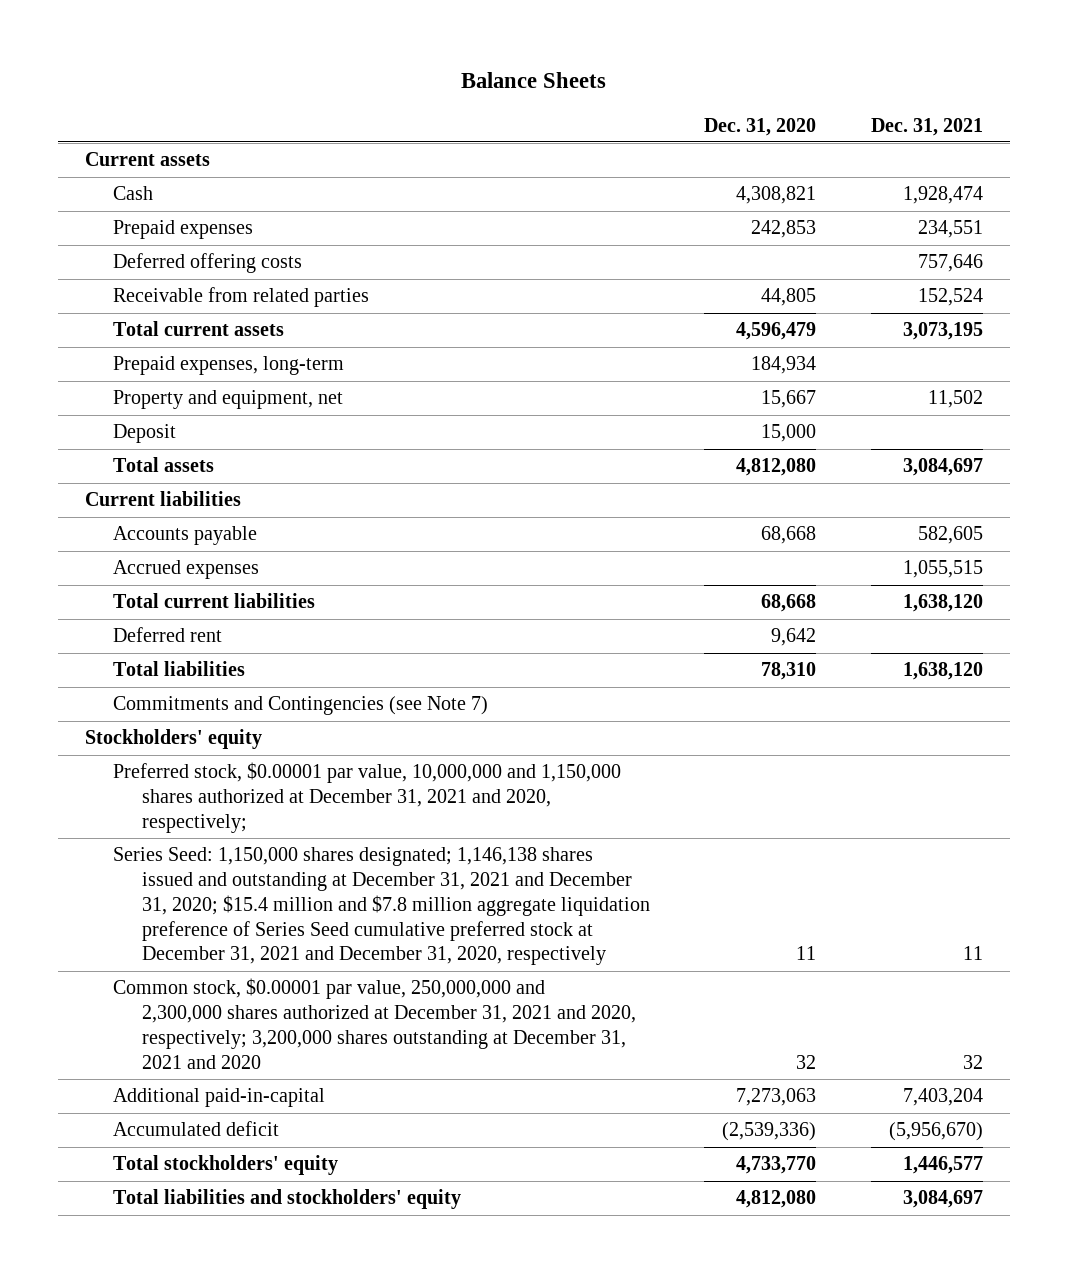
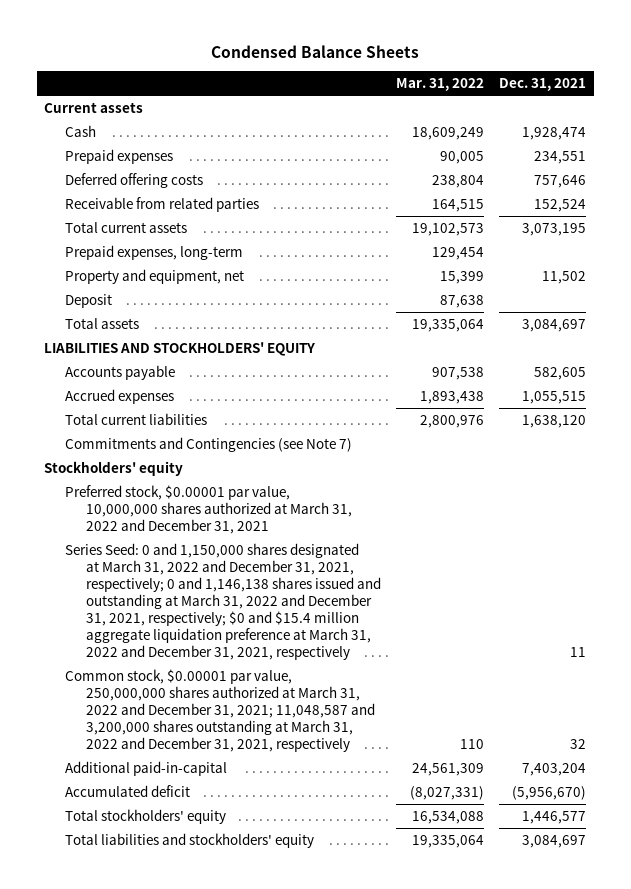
- Balance Sheets
+ Condensed Balance Sheets
- | Dec. 31, 2020 | Dec. 31, 2021
+ | Mar. 31, 2022 | Dec. 31, 2021
- Current liabilities
+ LIABILITIES AND STOCKHOLDERS' EQUITY
- Deferred rent | 9,642 |
- Total liabilities | 78,310 | 1,638,120
- Preferred stock, $0.00001 par value, 10,000,000 and 1,150,000 shares authorized at December 31, 2021 and 2020, respectively;
- Series Seed: 1,150,000 shares designated; 1,146,138 shares issued and outstanding at December 31, 2021 and December 31, 2020; $15.4 million and $7.8 million aggregate liquidation preference of Series Seed cumulative preferred stock at December 31, 2021 and December 31, 2020, respectively | 11 | 11
- Common stock, $0.00001 par value, 250,000,000 and 2,300,000 shares authorized at December 31, 2021 and 2020, respectively; 3,200,000 shares outstanding at December 31, 2021 and 2020 | 32 | 32
+ Preferred stock, $0.00001 par value, 10,000,000 shares authorized at March 31, 2022 and December 31, 2021
+ Series Seed: 0 and 1,150,000 shares designated at March 31, 2022 and December 31, 2021, respectively; 0 and 1,146,138 shares issued and outstanding at March 31, 2022 and December 31, 2021, respectively; $0 and $15.4 million aggregate liquidation preference at March 31, 2022 and December 31, 2021, respectively | | 11
+ Common stock, $0.00001 par value, 250,000,000 shares authorized at March 31, 2022 and December 31, 2021; 11,048,587 and 3,200,000 shares outstanding at March 31, 2022 and December 31, 2021, respectively | 110 | 32

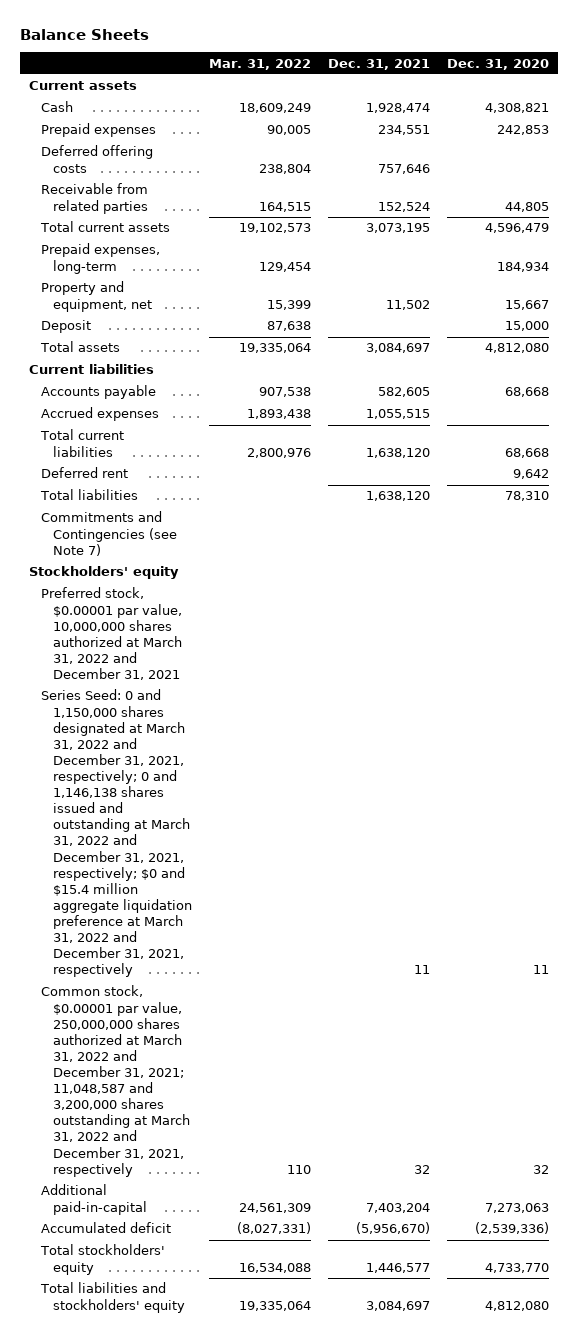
- Condensed Balance Sheets
+ Balance Sheets
- | Mar. 31, 2022 | Dec. 31, 2021
+ | Mar. 31, 2022 | Dec. 31, 2021 | Dec. 31, 2020
- LIABILITIES AND STOCKHOLDERS' EQUITY
+ Current liabilities
+ Deferred rent | | | 9,642
+ Total liabilities | | 1,638,120 | 78,310

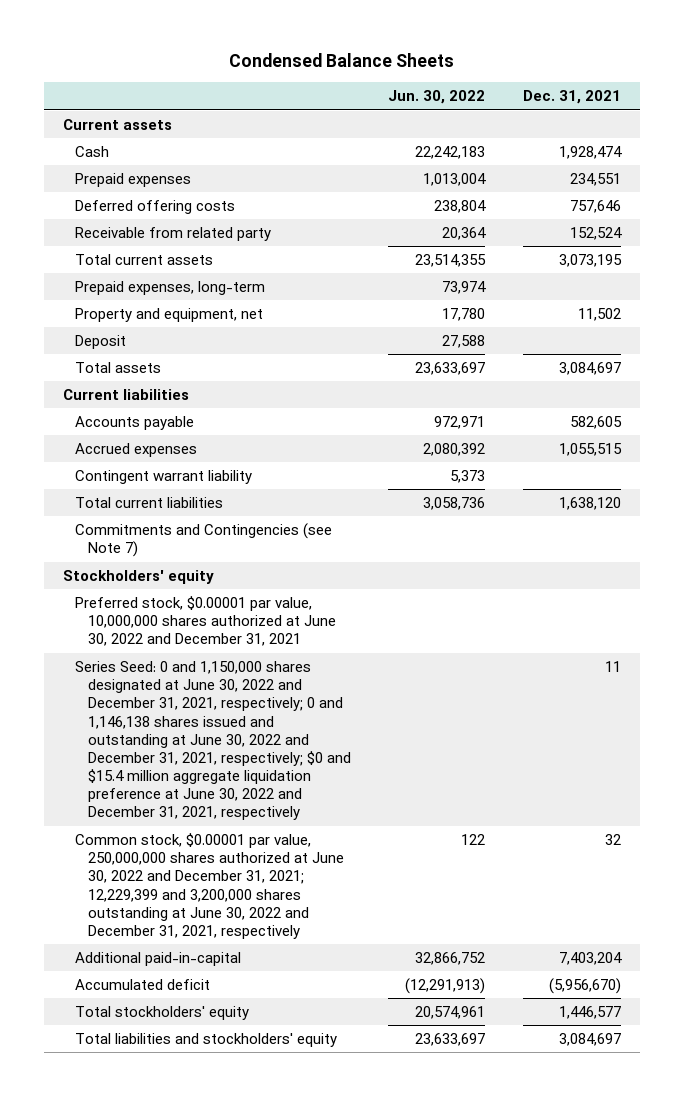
- Balance Sheets
+ Condensed Balance Sheets
- | Mar. 31, 2022 | Dec. 31, 2021 | Dec. 31, 2020
+ | Jun. 30, 2022 | Dec. 31, 2021
- Receivable from related parties | 164,515 | 152,524 | 44,805
+ Receivable from related party | 20,364 | 152,524
+ Contingent warrant liability | 5,373 |
- Deferred rent | | | 9,642
- Total liabilities | | 1,638,120 | 78,310
- Preferred stock, $0.00001 par value, 10,000,000 shares authorized at March 31, 2022 and December 31, 2021
- Series Seed: 0 and 1,150,000 shares designated at March 31, 2022 and December 31, 2021, respectively; 0 and 1,146,138 shares issued and outstanding at March 31, 2022 and December 31, 2021, respectively; $0 and $15.4 million aggregate liquidation preference at March 31, 2022 and December 31, 2021, respectively | | 11 | 11
- Common stock, $0.00001 par value, 250,000,000 shares authorized at March 31, 2022 and December 31, 2021; 11,048,587 and 3,200,000 shares outstanding at March 31, 2022 and December 31, 2021, respectively | 110 | 32 | 32
+ Preferred stock, $0.00001 par value, 10,000,000 shares authorized at June 30, 2022 and December 31, 2021
+ Series Seed: 0 and 1,150,000 shares designated at June 30, 2022 and December 31, 2021, respectively; 0 and 1,146,138 shares issued and outstanding at June 30, 2022 and December 31, 2021, respectively; $0 and $15.4 million aggregate liquidation preference at June 30, 2022 and December 31, 2021, respectively | | 11
+ Common stock, $0.00001 par value, 250,000,000 shares authorized at June 30, 2022 and December 31, 2021; 12,229,399 and 3,200,000 shares outstanding at June 30, 2022 and December 31, 2021, respectively | 122 | 32

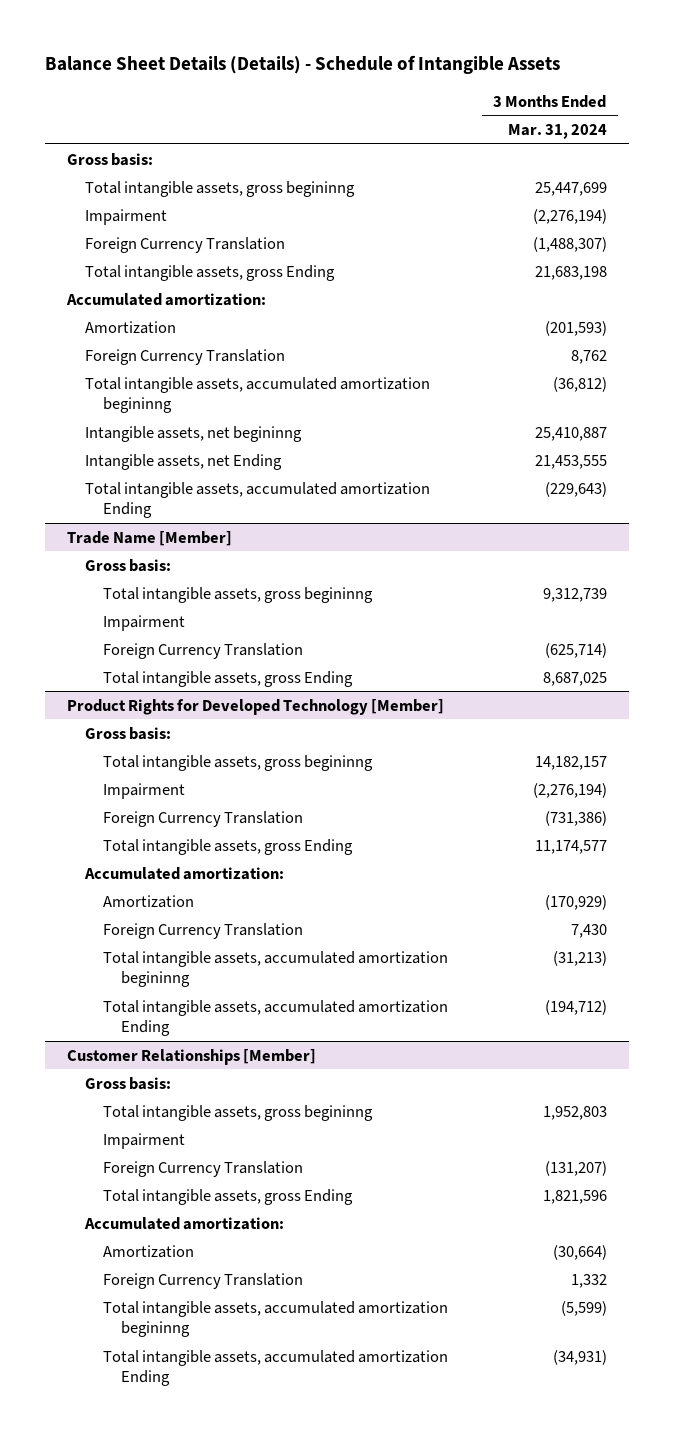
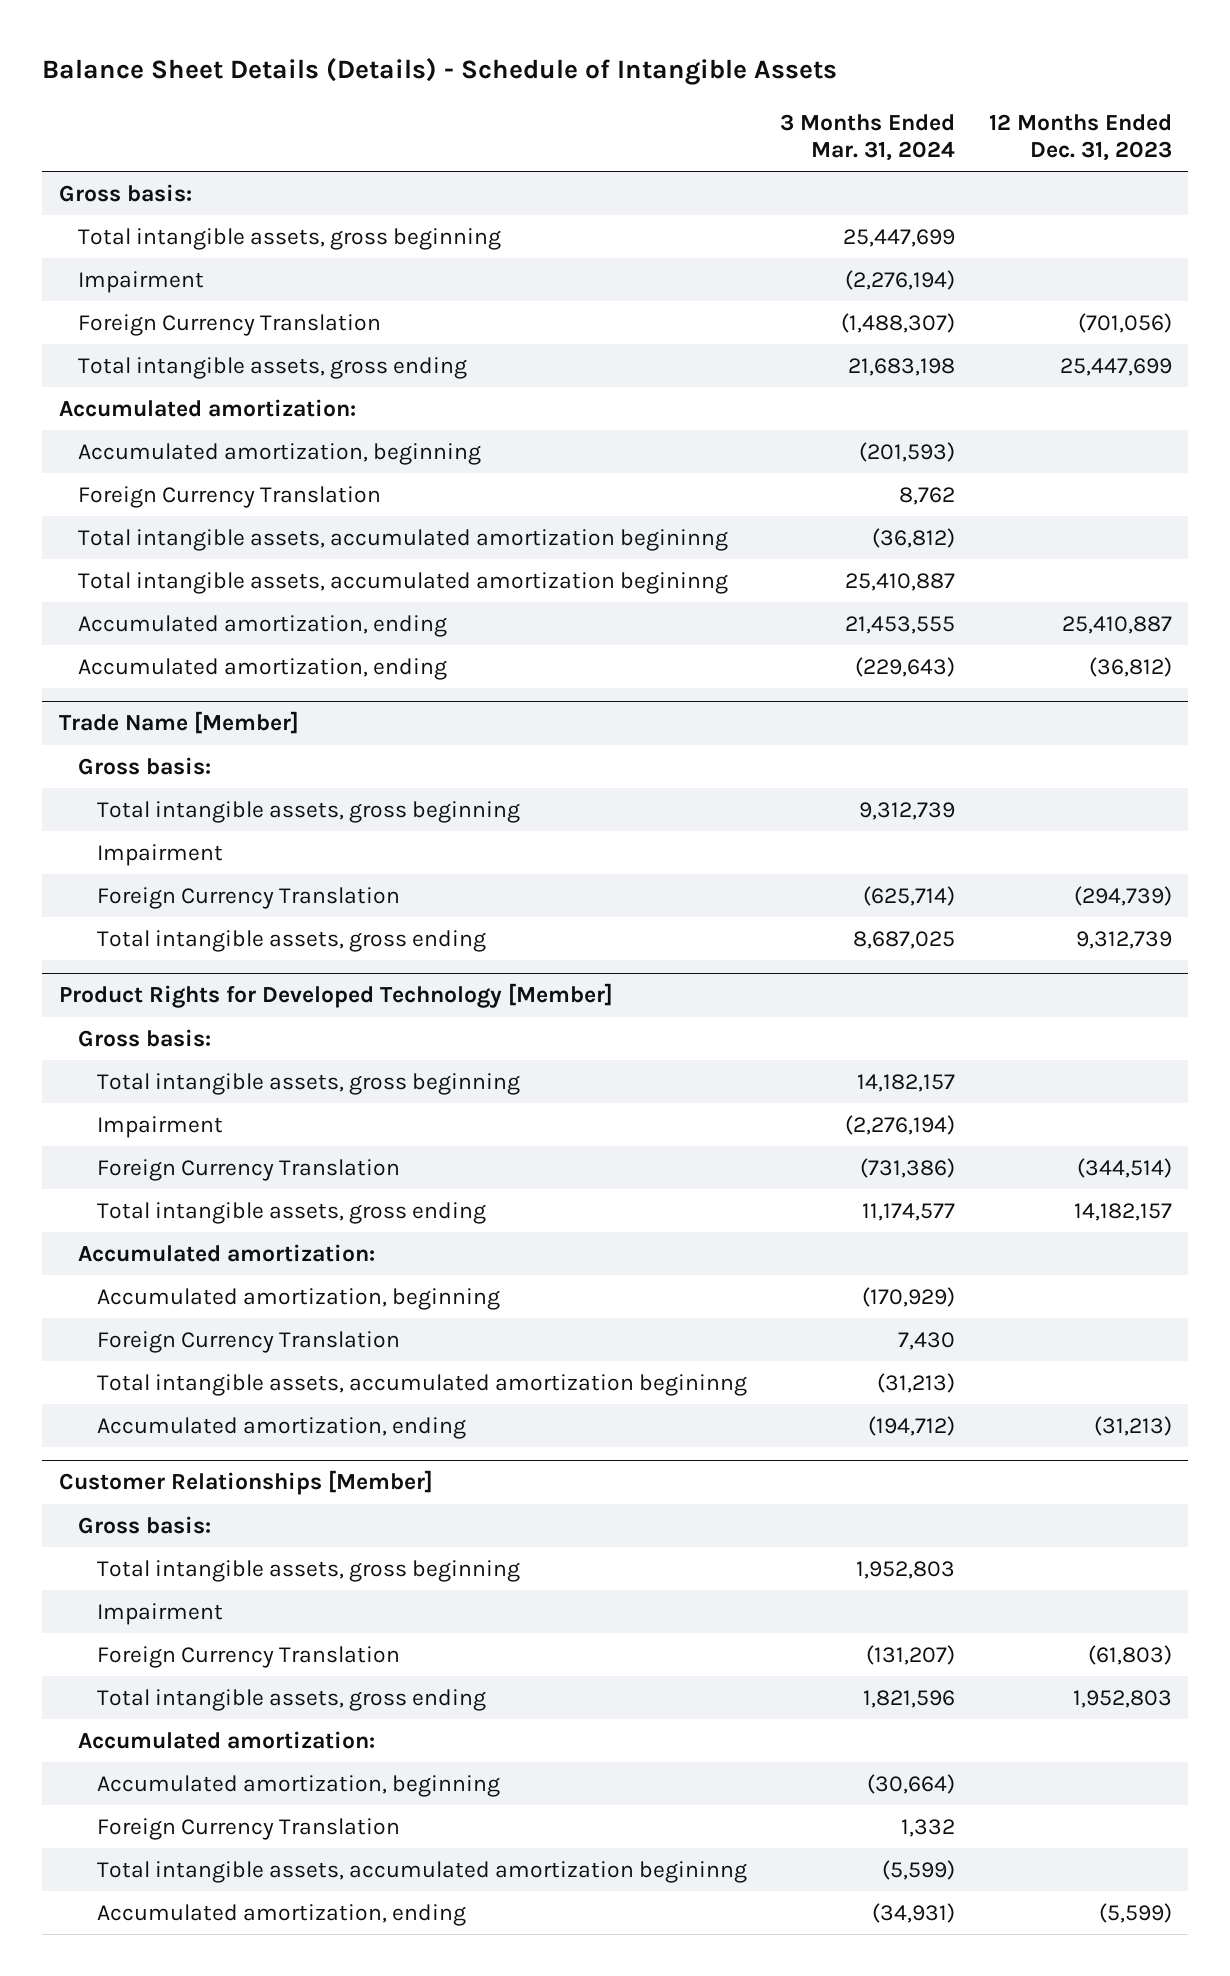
- | 3 Months Ended Mar. 31, 2024
+ | 3 Months Ended Mar. 31, 2024 | 12 Months Ended Dec. 31, 2023
- Total intangible assets, gross begininng | 25,447,699
+ Total intangible assets, gross beginning | 25,447,699 |
- Total intangible assets, gross Ending | 21,683,198
+ Total intangible assets, gross ending | 21,683,198 | 25,447,699
- Amortization | (201,593)
+ Accumulated amortization, beginning | (201,593) |
- Intangible assets, net begininng | 25,410,887
- Intangible assets, net Ending | 21,453,555
- Total intangible assets, accumulated amortization Ending | (229,643)
+ Total intangible assets, accumulated amortization begininng | 25,410,887 |
+ Accumulated amortization, ending | 21,453,555 | 25,410,887
+ Accumulated amortization, ending | (229,643) | (36,812)
@ Trade Name [Member]
- Total intangible assets, gross begininng | 9,312,739
+ Total intangible assets, gross beginning | 9,312,739 |
- Total intangible assets, gross Ending | 8,687,025
+ Total intangible assets, gross ending | 8,687,025 | 9,312,739
@ Product Rights for Developed Technology [Member]
- Total intangible assets, gross begininng | 14,182,157
+ Total intangible assets, gross beginning | 14,182,157 |
- Total intangible assets, gross Ending | 11,174,577
+ Total intangible assets, gross ending | 11,174,577 | 14,182,157
- Amortization | (170,929)
+ Accumulated amortization, beginning | (170,929) |
- Total intangible assets, accumulated amortization Ending | (194,712)
+ Accumulated amortization, ending | (194,712) | (31,213)
@ Customer Relationships [Member]
- Total intangible assets, gross begininng | 1,952,803
+ Total intangible assets, gross beginning | 1,952,803 |
- Total intangible assets, gross Ending | 1,821,596
+ Total intangible assets, gross ending | 1,821,596 | 1,952,803
- Amortization | (30,664)
+ Accumulated amortization, beginning | (30,664) |
- Total intangible assets, accumulated amortization Ending | (34,931)
+ Accumulated amortization, ending | (34,931) | (5,599)

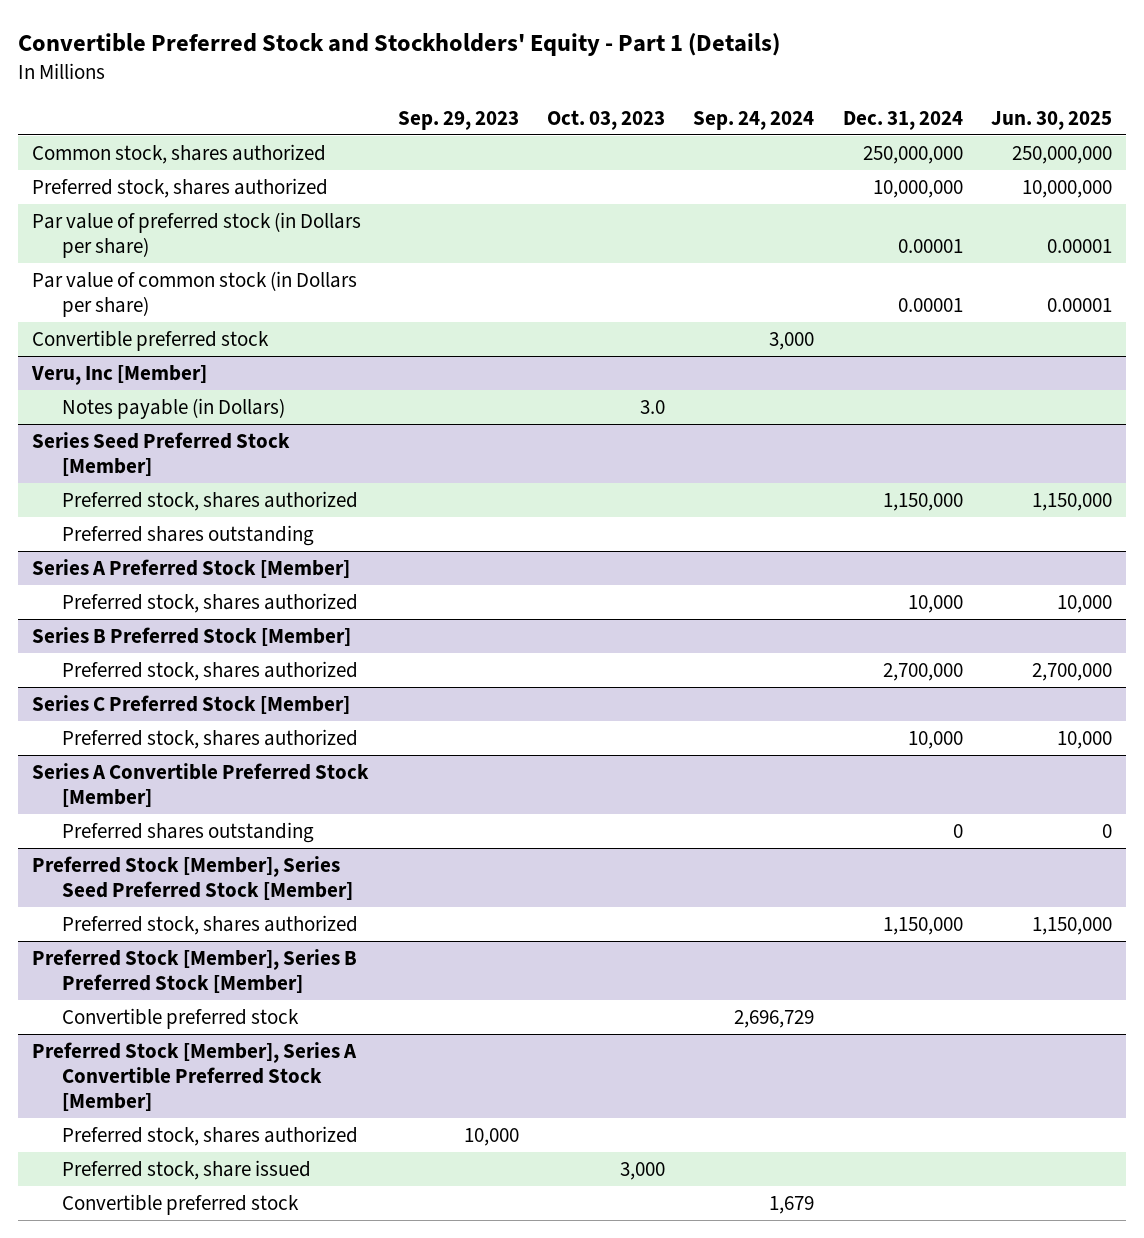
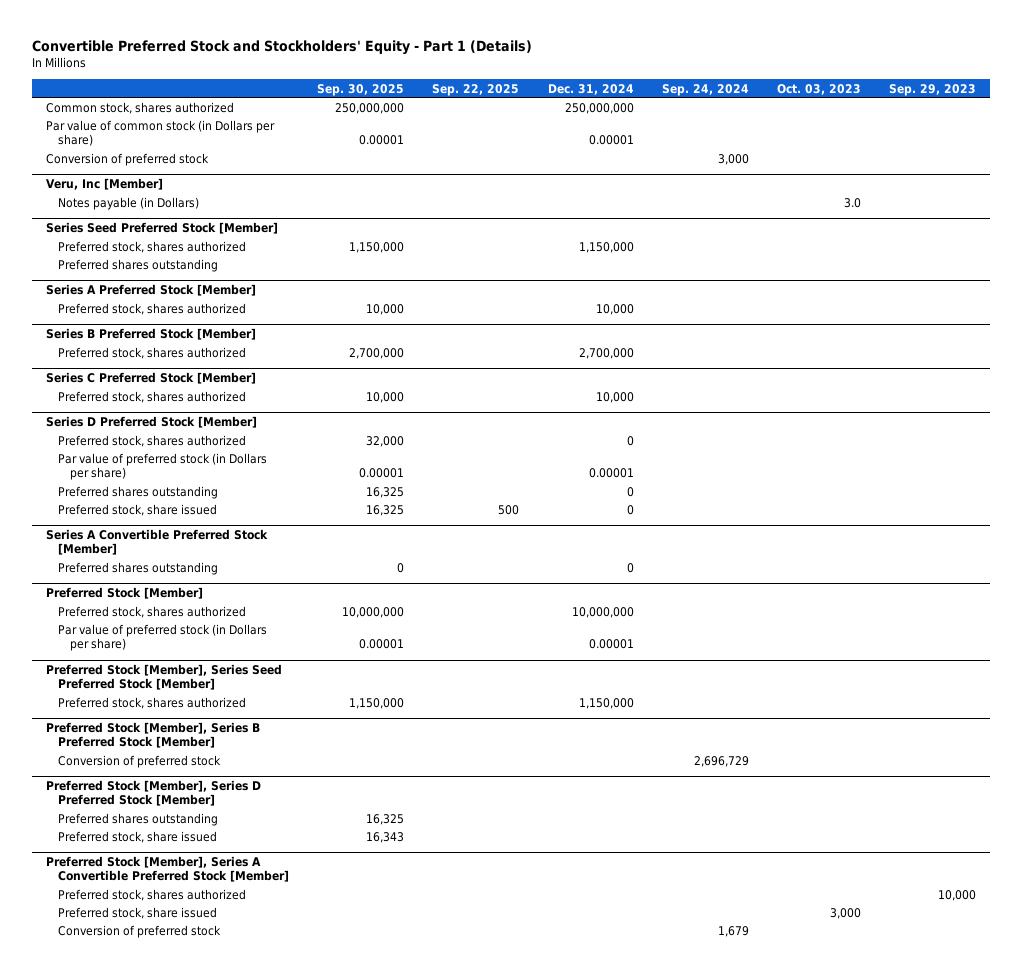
- | Sep. 29, 2023 | Oct. 03, 2023 | Sep. 24, 2024 | Dec. 31, 2024 | Jun. 30, 2025
+ | Sep. 30, 2025 | Sep. 22, 2025 | Dec. 31, 2024 | Sep. 24, 2024 | Oct. 03, 2023 | Sep. 29, 2023
- Preferred stock, shares authorized | | | | 10,000,000 | 10,000,000
- Par value of preferred stock (in Dollars per share) | | | | 0.00001 | 0.00001
- Convertible preferred stock | | | 3,000 | |
+ Conversion of preferred stock | | | | 3,000 | |
+ Series D Preferred Stock [Member]
+ Preferred stock, shares authorized | 32,000 | | 0 | | |
+ Par value of preferred stock (in Dollars per share) | 0.00001 | | 0.00001 | | |
+ Preferred shares outstanding | 16,325 | | 0 | | |
+ Preferred stock, share issued | 16,325 | 500 | 0 | | |
+ Preferred Stock [Member]
+ Preferred stock, shares authorized | 10,000,000 | | 10,000,000 | | |
+ Par value of preferred stock (in Dollars per share) | 0.00001 | | 0.00001 | | |
@ Preferred Stock [Member], Series B Preferred Stock [Member]
- Convertible preferred stock | | | 2,696,729 | |
+ Conversion of preferred stock | | | | 2,696,729 | |
+ Preferred Stock [Member], Series D Preferred Stock [Member]
+ Preferred shares outstanding | 16,325 | | | | |
+ Preferred stock, share issued | 16,343 | | | | |
@ Preferred Stock [Member], Series A Convertible Preferred Stock [Member]
- Convertible preferred stock | | | 1,679 | |
+ Conversion of preferred stock | | | | 1,679 | |

